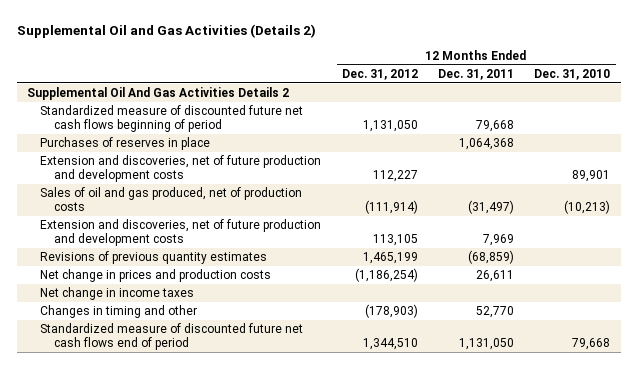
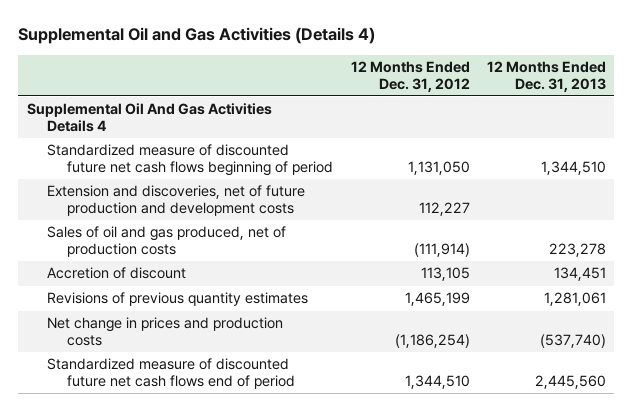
- Supplemental Oil and Gas Activities (Details 2)
+ Supplemental Oil and Gas Activities (Details 4)
- | 12 Months Ended Dec. 31, 2012 | 12 Months Ended Dec. 31, 2011 | 12 Months Ended Dec. 31, 2010
+ | 12 Months Ended Dec. 31, 2012 | 12 Months Ended Dec. 31, 2013
- Supplemental Oil And Gas Activities Details 2
+ Supplemental Oil And Gas Activities Details 4
- Purchases of reserves in place | | 1,064,368 |
- Extension and discoveries, net of future production and development costs | 113,105 | 7,969 |
+ Accretion of discount | 113,105 | 134,451
- Net change in income taxes
- Changes in timing and other | (178,903) | 52,770 |

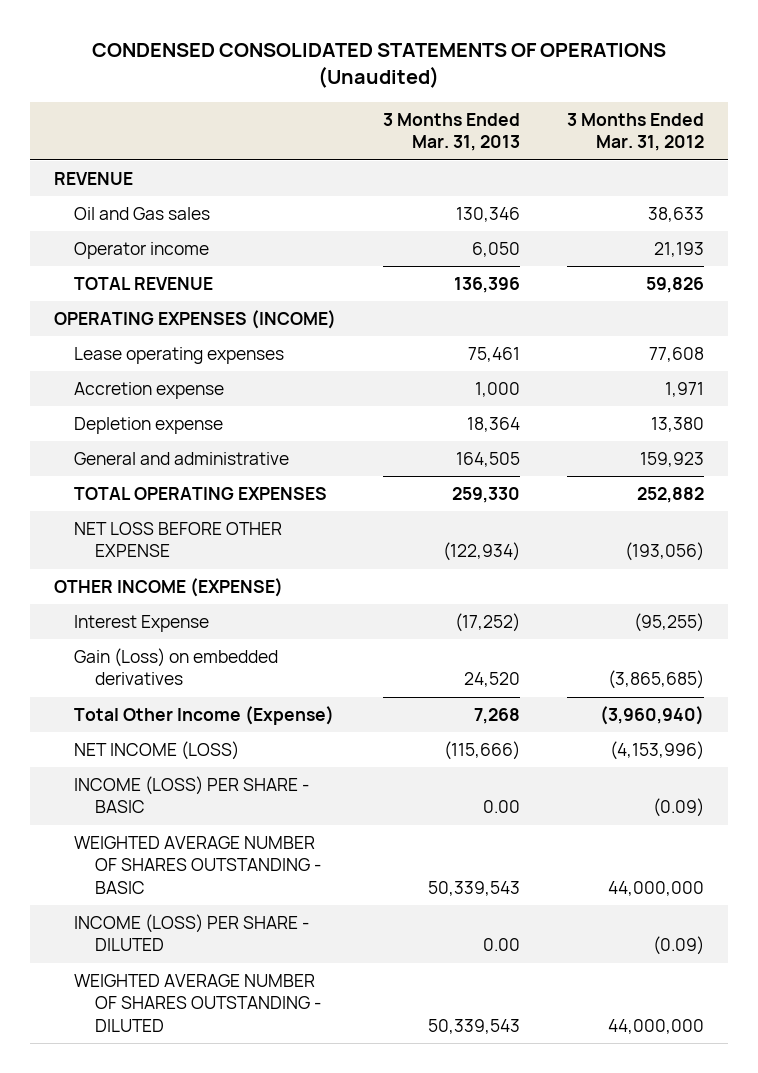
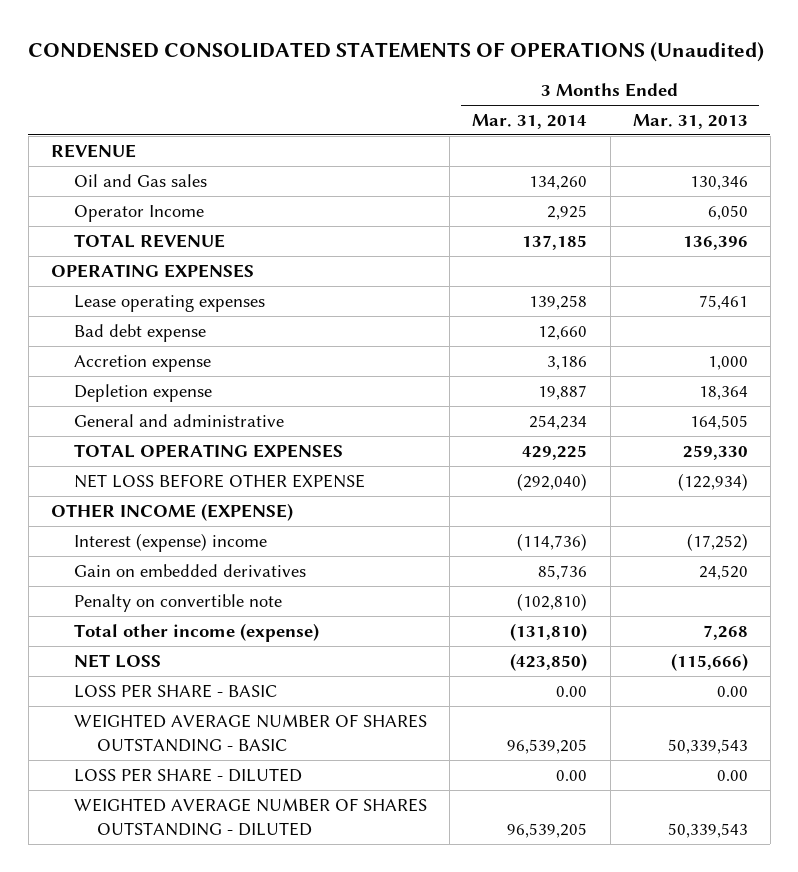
- | 3 Months Ended Mar. 31, 2013 | 3 Months Ended Mar. 31, 2012
+ | 3 Months Ended Mar. 31, 2014 | 3 Months Ended Mar. 31, 2013
- Operator income | 6,050 | 21,193
+ Operator Income | 2,925 | 6,050
- OPERATING EXPENSES (INCOME)
+ OPERATING EXPENSES
+ Bad debt expense | 12,660 |
- Interest Expense | (17,252) | (95,255)
- Gain (Loss) on embedded derivatives | 24,520 | (3,865,685)
- Total Other Income (Expense) | 7,268 | (3,960,940)
- NET INCOME (LOSS) | (115,666) | (4,153,996)
- INCOME (LOSS) PER SHARE - BASIC | 0.00 | (0.09)
+ Interest (expense) income | (114,736) | (17,252)
+ Gain on embedded derivatives | 85,736 | 24,520
+ Penalty on convertible note | (102,810) |
+ Total other income (expense) | (131,810) | 7,268
+ NET LOSS | (423,850) | (115,666)
+ LOSS PER SHARE - BASIC | 0.00 | 0.00
- INCOME (LOSS) PER SHARE - DILUTED | 0.00 | (0.09)
+ LOSS PER SHARE - DILUTED | 0.00 | 0.00

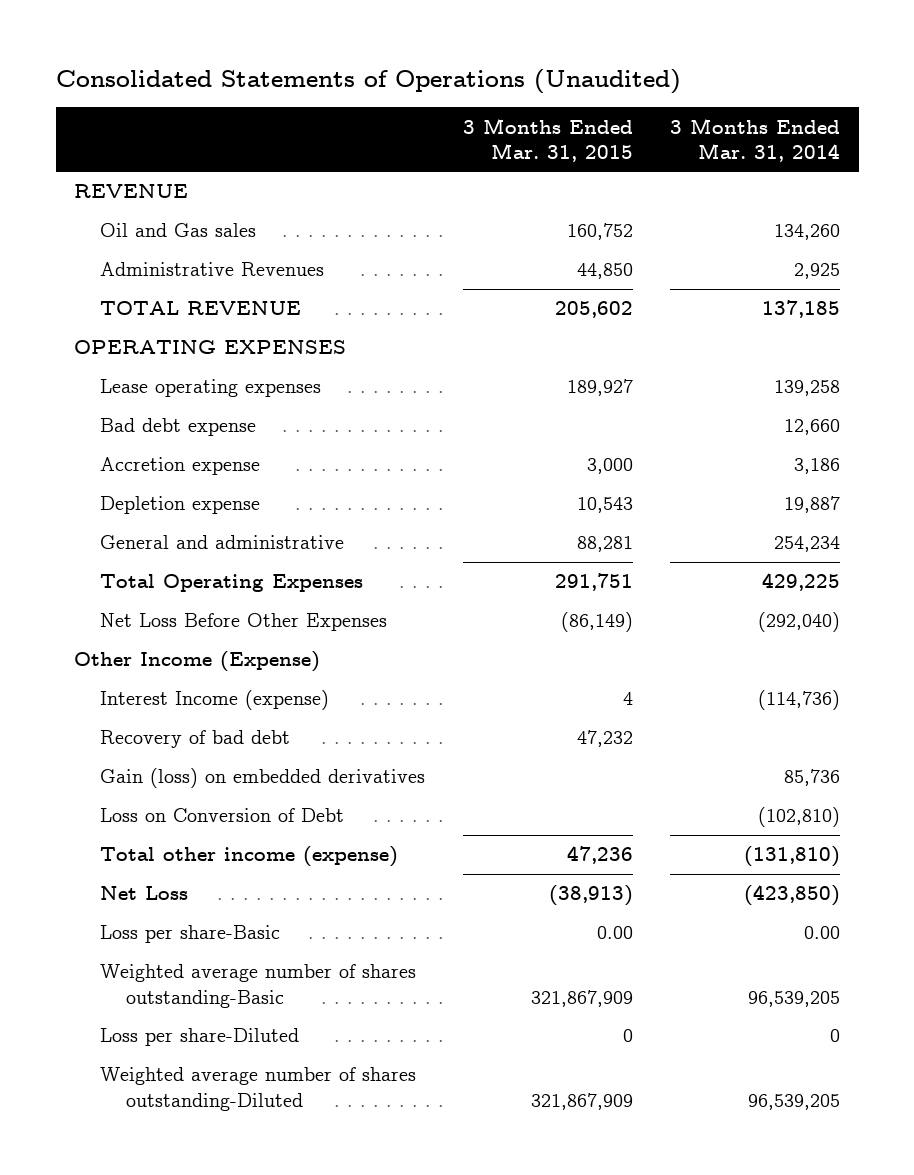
- CONDENSED CONSOLIDATED STATEMENTS OF OPERATIONS (Unaudited)
+ Consolidated Statements of Operations (Unaudited)
- | 3 Months Ended Mar. 31, 2014 | 3 Months Ended Mar. 31, 2013
+ | 3 Months Ended Mar. 31, 2015 | 3 Months Ended Mar. 31, 2014
- Operator Income | 2,925 | 6,050
+ Administrative Revenues | 44,850 | 2,925
- TOTAL OPERATING EXPENSES | 429,225 | 259,330
- NET LOSS BEFORE OTHER EXPENSE | (292,040) | (122,934)
- OTHER INCOME (EXPENSE)
- Interest (expense) income | (114,736) | (17,252)
- Gain on embedded derivatives | 85,736 | 24,520
- Penalty on convertible note | (102,810) |
+ Total Operating Expenses | 291,751 | 429,225
+ Net Loss Before Other Expenses | (86,149) | (292,040)
+ Other Income (Expense)
+ Interest Income (expense) | 4 | (114,736)
+ Recovery of bad debt | 47,232 |
+ Gain (loss) on embedded derivatives | | 85,736
+ Loss on Conversion of Debt | | (102,810)
- NET LOSS | (423,850) | (115,666)
- LOSS PER SHARE - BASIC | 0.00 | 0.00
- WEIGHTED AVERAGE NUMBER OF SHARES OUTSTANDING - BASIC | 96,539,205 | 50,339,543
- LOSS PER SHARE - DILUTED | 0.00 | 0.00
- WEIGHTED AVERAGE NUMBER OF SHARES OUTSTANDING - DILUTED | 96,539,205 | 50,339,543
+ Net Loss | (38,913) | (423,850)
+ Loss per share-Basic | 0.00 | 0.00
+ Weighted average number of shares outstanding-Basic | 321,867,909 | 96,539,205
+ Loss per share-Diluted | 0 | 0
+ Weighted average number of shares outstanding-Diluted | 321,867,909 | 96,539,205

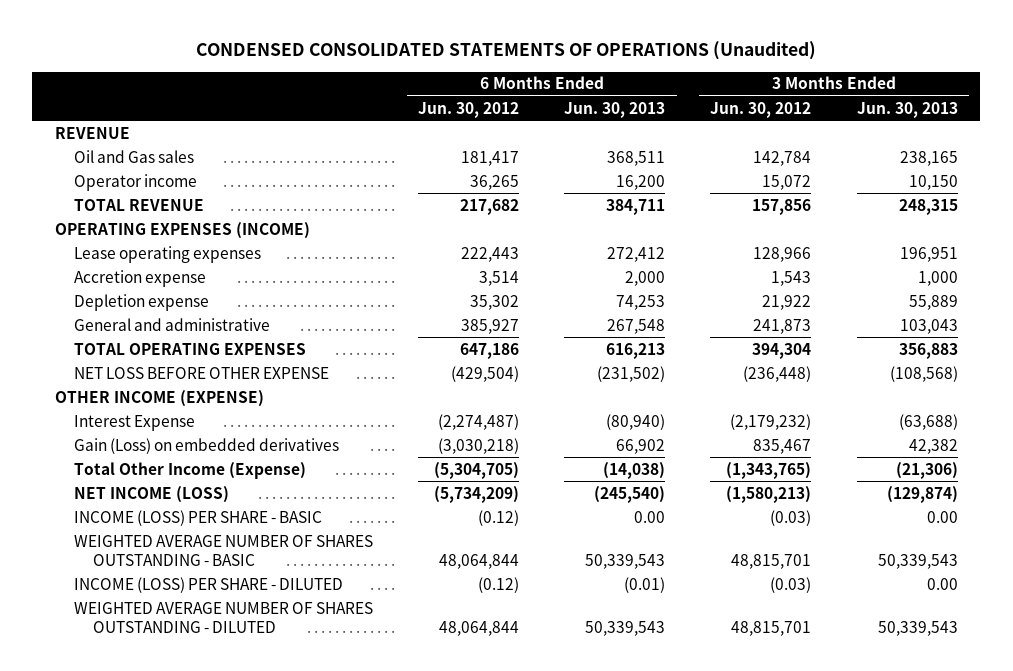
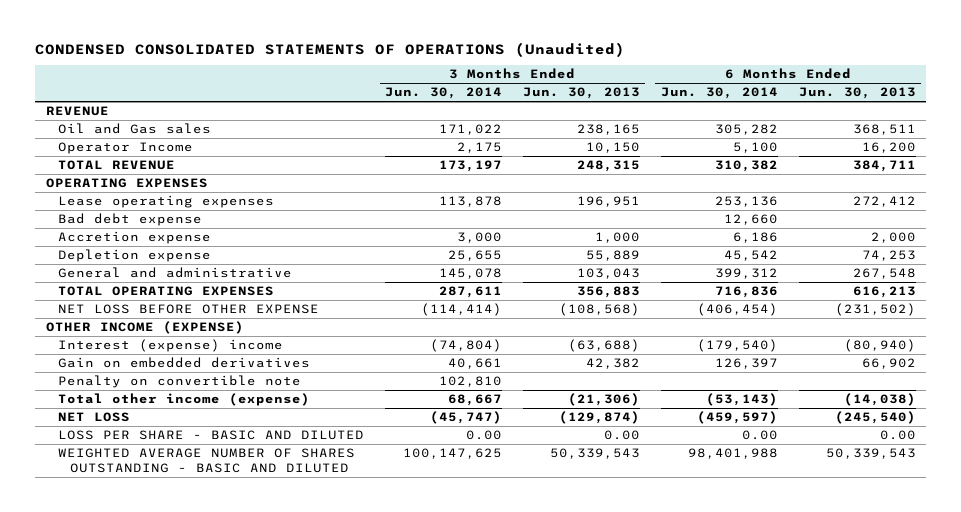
- | 6 Months Ended Jun. 30, 2012 | 6 Months Ended Jun. 30, 2013 | 3 Months Ended Jun. 30, 2012 | 3 Months Ended Jun. 30, 2013
+ | 3 Months Ended Jun. 30, 2014 | 3 Months Ended Jun. 30, 2013 | 6 Months Ended Jun. 30, 2014 | 6 Months Ended Jun. 30, 2013
- Operator income | 36,265 | 16,200 | 15,072 | 10,150
+ Operator Income | 2,175 | 10,150 | 5,100 | 16,200
- OPERATING EXPENSES (INCOME)
+ OPERATING EXPENSES
+ Bad debt expense | | | 12,660 |
- Interest Expense | (2,274,487) | (80,940) | (2,179,232) | (63,688)
- Gain (Loss) on embedded derivatives | (3,030,218) | 66,902 | 835,467 | 42,382
- Total Other Income (Expense) | (5,304,705) | (14,038) | (1,343,765) | (21,306)
- NET INCOME (LOSS) | (5,734,209) | (245,540) | (1,580,213) | (129,874)
- INCOME (LOSS) PER SHARE - BASIC | (0.12) | 0.00 | (0.03) | 0.00
- WEIGHTED AVERAGE NUMBER OF SHARES OUTSTANDING - BASIC | 48,064,844 | 50,339,543 | 48,815,701 | 50,339,543
- INCOME (LOSS) PER SHARE - DILUTED | (0.12) | (0.01) | (0.03) | 0.00
- WEIGHTED AVERAGE NUMBER OF SHARES OUTSTANDING - DILUTED | 48,064,844 | 50,339,543 | 48,815,701 | 50,339,543
+ Interest (expense) income | (74,804) | (63,688) | (179,540) | (80,940)
+ Gain on embedded derivatives | 40,661 | 42,382 | 126,397 | 66,902
+ Penalty on convertible note | 102,810 | | |
+ Total other income (expense) | 68,667 | (21,306) | (53,143) | (14,038)
+ NET LOSS | (45,747) | (129,874) | (459,597) | (245,540)
+ LOSS PER SHARE - BASIC AND DILUTED | 0.00 | 0.00 | 0.00 | 0.00
+ WEIGHTED AVERAGE NUMBER OF SHARES OUTSTANDING - BASIC AND DILUTED | 100,147,625 | 50,339,543 | 98,401,988 | 50,339,543

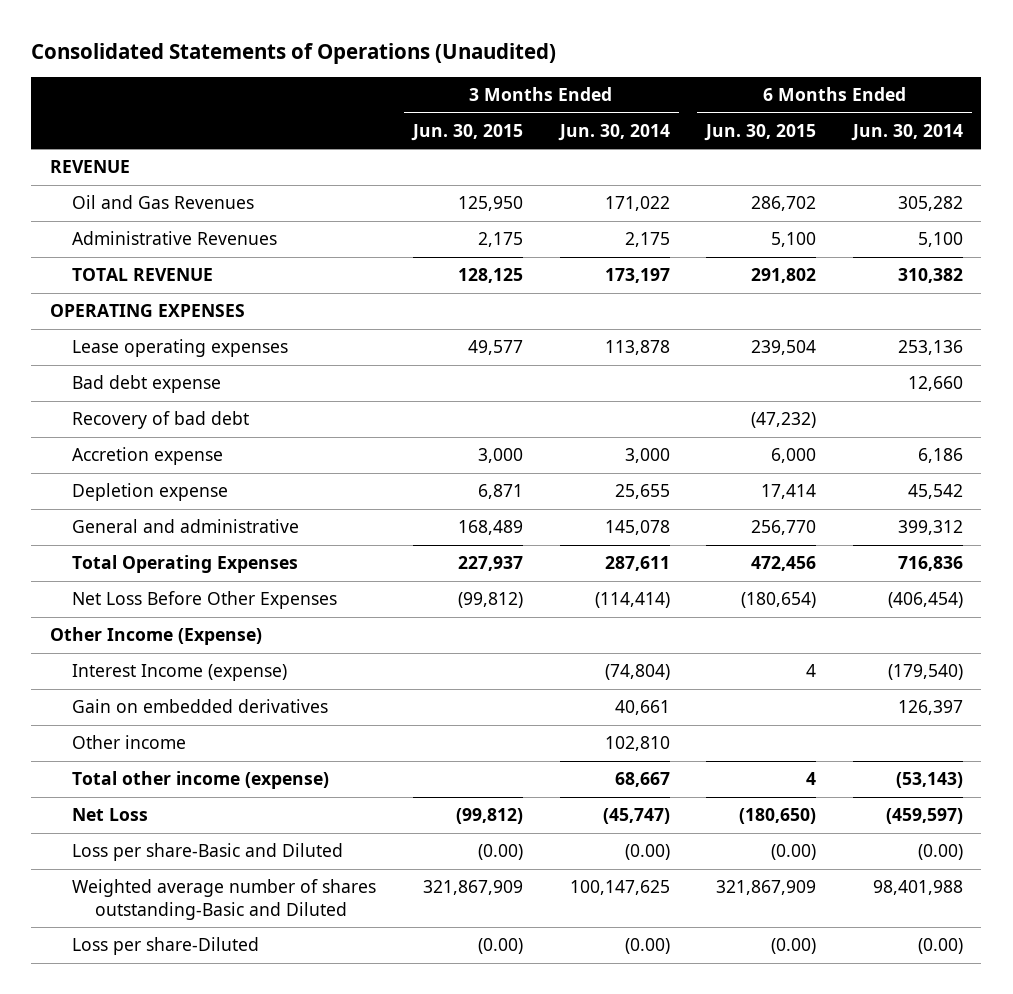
- CONDENSED CONSOLIDATED STATEMENTS OF OPERATIONS (Unaudited)
+ Consolidated Statements of Operations (Unaudited)
- | 3 Months Ended Jun. 30, 2014 | 3 Months Ended Jun. 30, 2013 | 6 Months Ended Jun. 30, 2014 | 6 Months Ended Jun. 30, 2013
+ | 3 Months Ended Jun. 30, 2015 | 3 Months Ended Jun. 30, 2014 | 6 Months Ended Jun. 30, 2015 | 6 Months Ended Jun. 30, 2014
- Oil and Gas sales | 171,022 | 238,165 | 305,282 | 368,511
- Operator Income | 2,175 | 10,150 | 5,100 | 16,200
+ Oil and Gas Revenues | 125,950 | 171,022 | 286,702 | 305,282
+ Administrative Revenues | 2,175 | 2,175 | 5,100 | 5,100
+ Recovery of bad debt | | | (47,232) |
- TOTAL OPERATING EXPENSES | 287,611 | 356,883 | 716,836 | 616,213
- NET LOSS BEFORE OTHER EXPENSE | (114,414) | (108,568) | (406,454) | (231,502)
- OTHER INCOME (EXPENSE)
- Interest (expense) income | (74,804) | (63,688) | (179,540) | (80,940)
+ Total Operating Expenses | 227,937 | 287,611 | 472,456 | 716,836
+ Net Loss Before Other Expenses | (99,812) | (114,414) | (180,654) | (406,454)
+ Other Income (Expense)
+ Interest Income (expense) | | (74,804) | 4 | (179,540)
- Penalty on convertible note | 102,810 | | |
+ Other income | | 102,810 | |
- NET LOSS | (45,747) | (129,874) | (459,597) | (245,540)
- LOSS PER SHARE - BASIC AND DILUTED | 0.00 | 0.00 | 0.00 | 0.00
- WEIGHTED AVERAGE NUMBER OF SHARES OUTSTANDING - BASIC AND DILUTED | 100,147,625 | 50,339,543 | 98,401,988 | 50,339,543
+ Net Loss | (99,812) | (45,747) | (180,650) | (459,597)
+ Loss per share-Basic and Diluted | (0.00) | (0.00) | (0.00) | (0.00)
+ Weighted average number of shares outstanding-Basic and Diluted | 321,867,909 | 100,147,625 | 321,867,909 | 98,401,988
+ Loss per share-Diluted | (0.00) | (0.00) | (0.00) | (0.00)

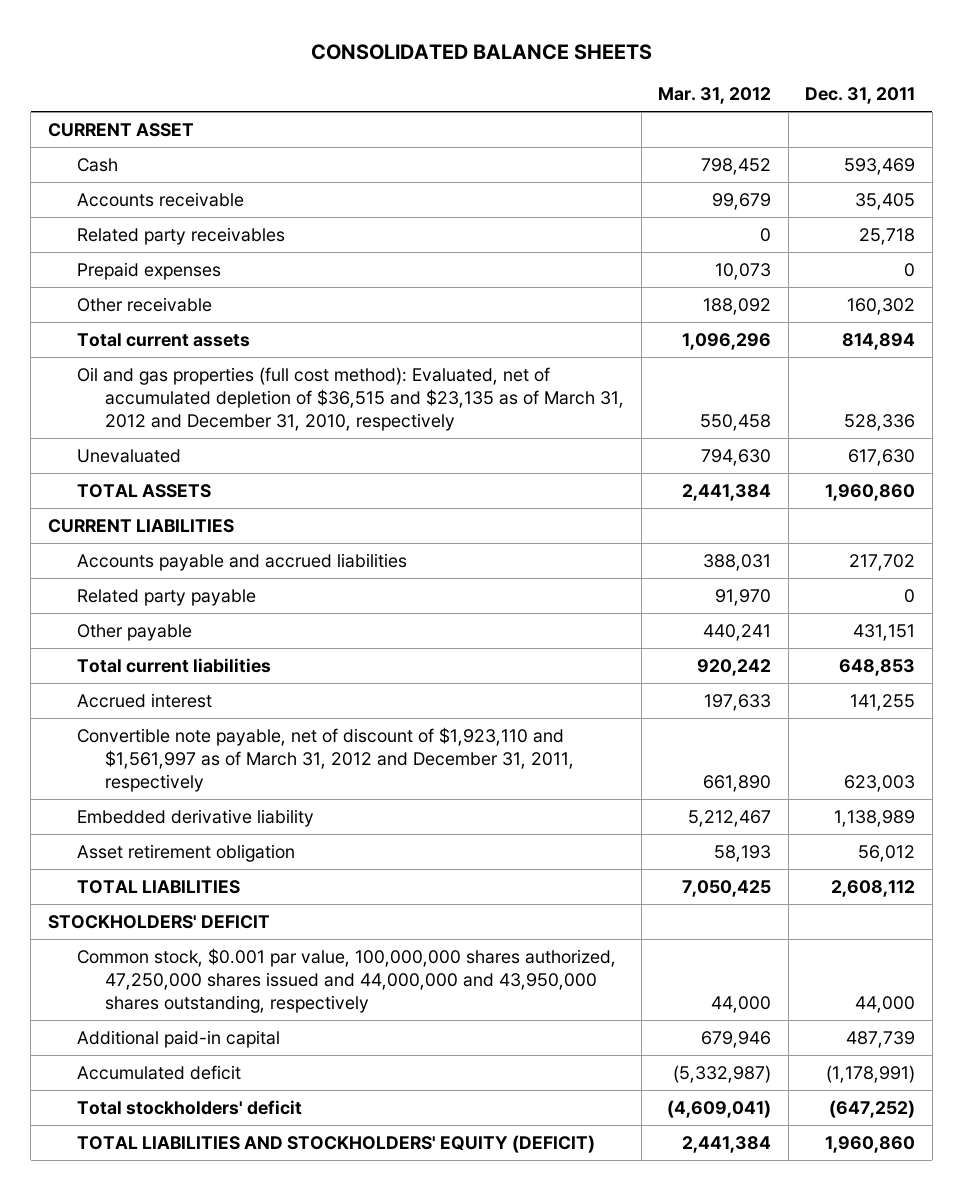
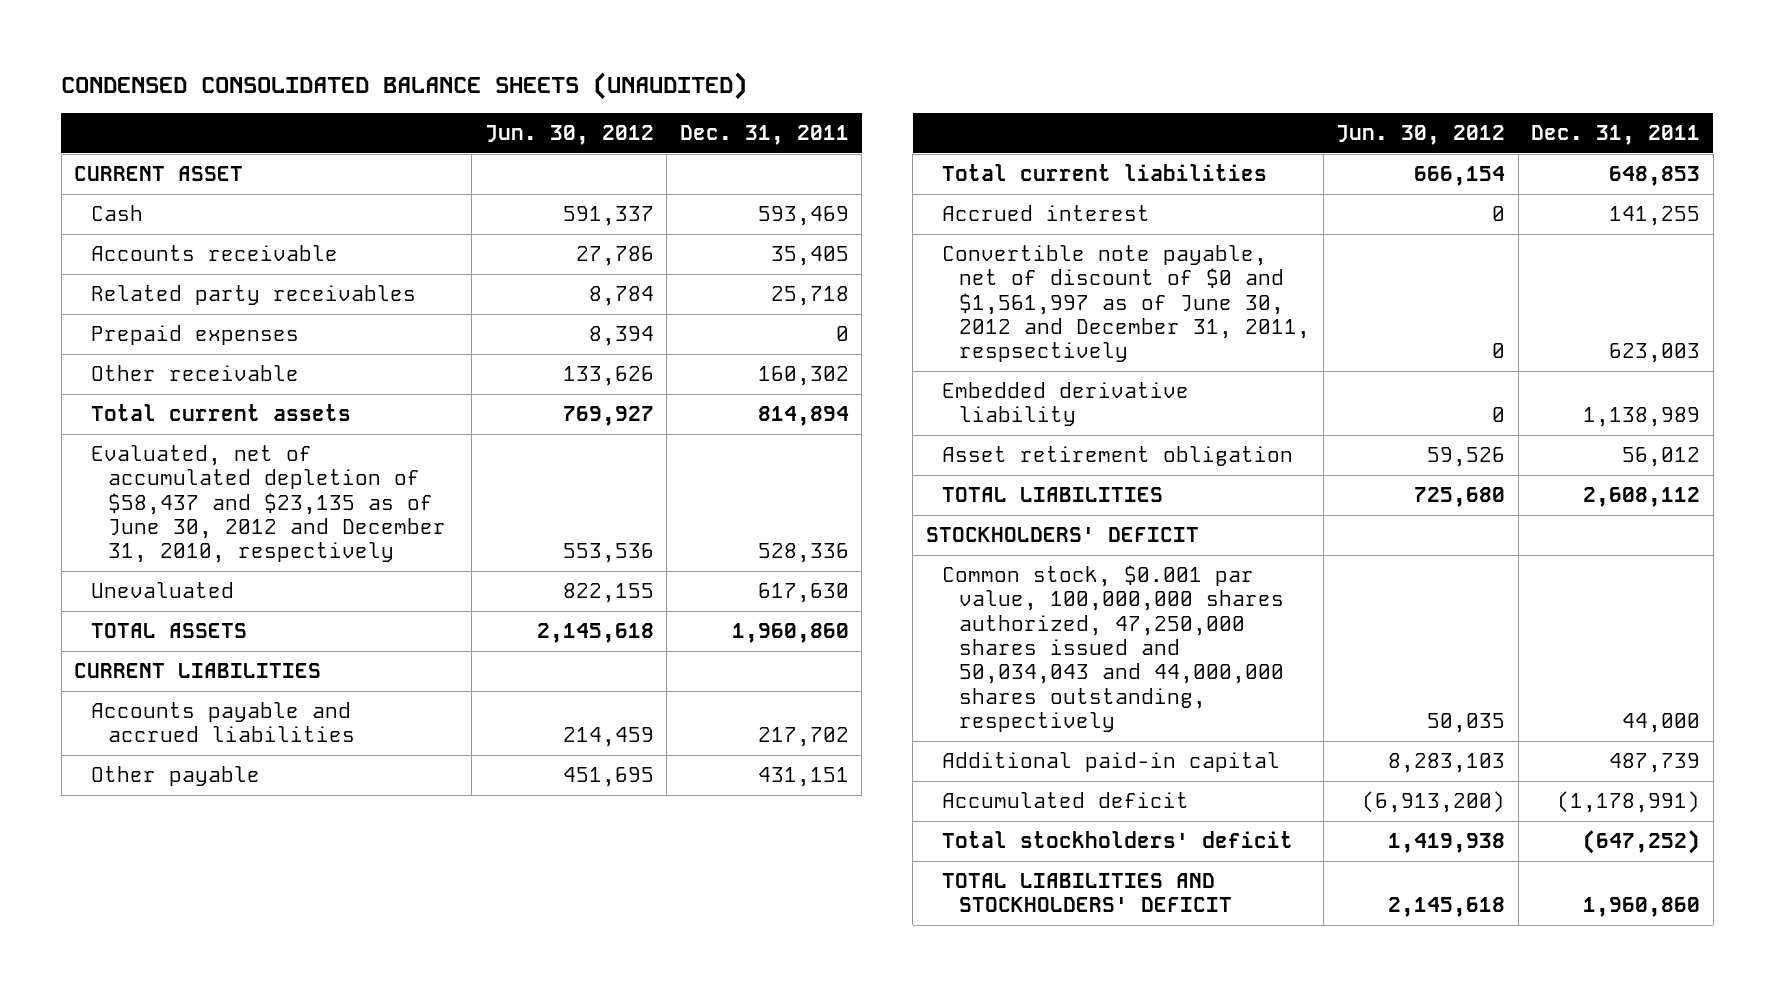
- CONSOLIDATED BALANCE SHEETS
+ CONDENSED CONSOLIDATED BALANCE SHEETS (UNAUDITED)
- | Mar. 31, 2012 | Dec. 31, 2011
+ | Jun. 30, 2012 | Dec. 31, 2011
- Oil and gas properties (full cost method): Evaluated, net of accumulated depletion of $36,515 and $23,135 as of March 31, 2012 and December 31, 2010, respectively | 550,458 | 528,336
+ Evaluated, net of accumulated depletion of $58,437 and $23,135 as of June 30, 2012 and December 31, 2010, respectively | 553,536 | 528,336
- Related party payable | 91,970 | 0
- Convertible note payable, net of discount of $1,923,110 and $1,561,997 as of March 31, 2012 and December 31, 2011, respectively | 661,890 | 623,003
+ Convertible note payable, net of discount of $0 and $1,561,997 as of June 30, 2012 and December 31, 2011, respsectively | 0 | 623,003
- Common stock, $0.001 par value, 100,000,000 shares authorized, 47,250,000 shares issued and 44,000,000 and 43,950,000 shares outstanding, respectively | 44,000 | 44,000
+ Common stock, $0.001 par value, 100,000,000 shares authorized, 47,250,000 shares issued and 50,034,043 and 44,000,000 shares outstanding, respectively | 50,035 | 44,000
- TOTAL LIABILITIES AND STOCKHOLDERS' EQUITY (DEFICIT) | 2,441,384 | 1,960,860
+ TOTAL LIABILITIES AND STOCKHOLDERS' DEFICIT | 2,145,618 | 1,960,860

